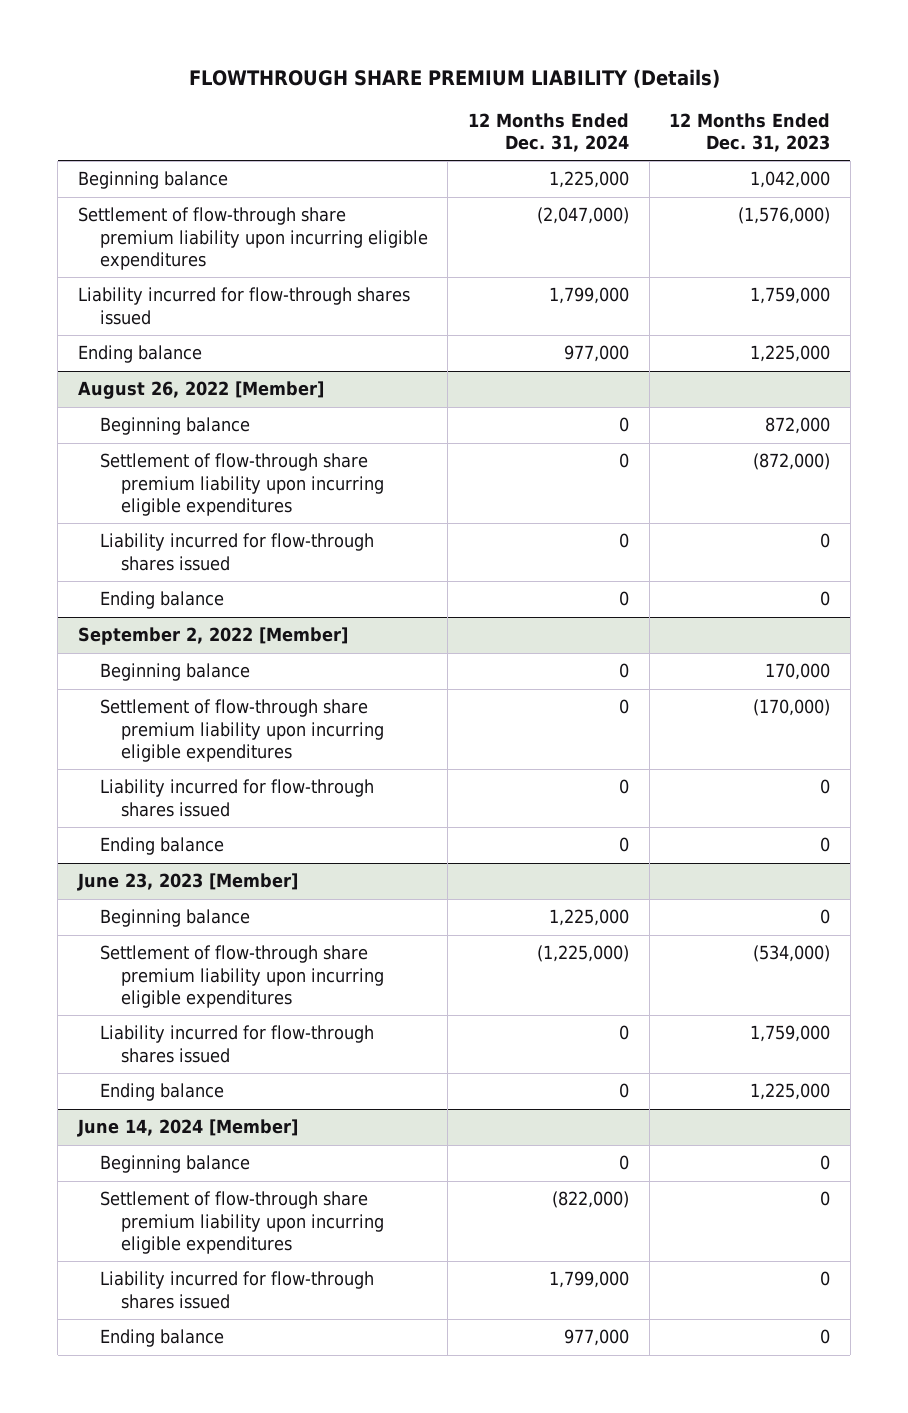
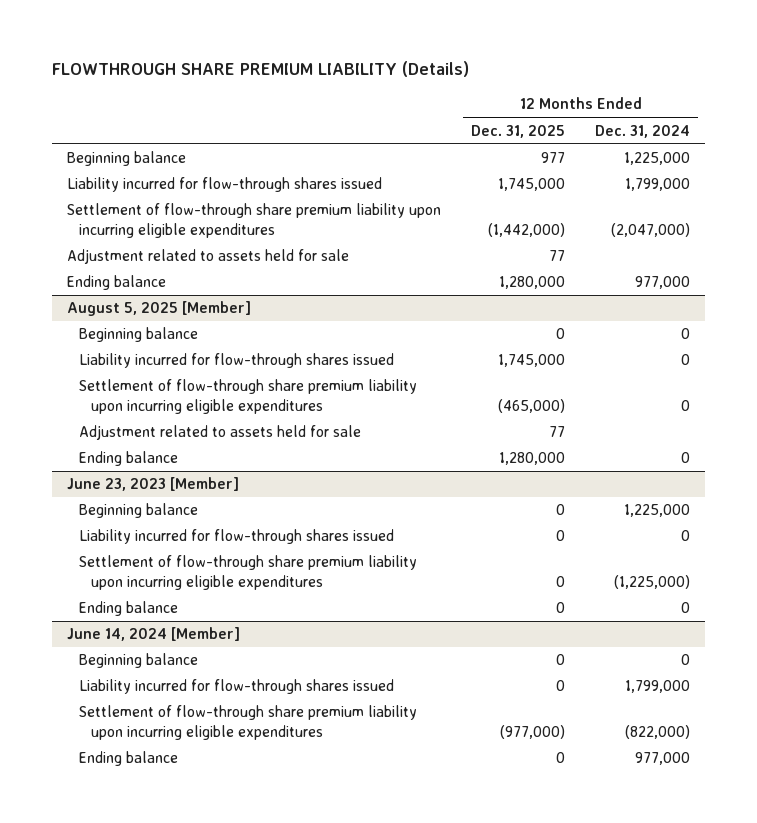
- | 12 Months Ended Dec. 31, 2024 | 12 Months Ended Dec. 31, 2023
+ | 12 Months Ended Dec. 31, 2025 | 12 Months Ended Dec. 31, 2024
moved down: Settlement of flow-through share premium liability upon incurring eligible expenditures | (1,442,000) | (2,047,000)
+ Adjustment related to assets held for sale | 77 |
- August 26, 2022 [Member]
+ August 5, 2025 [Member]
- Settlement of flow-through share premium liability upon incurring eligible expenditures | 0 | (872,000)
- Ending balance | 0 | 0
- September 2, 2022 [Member]
- Beginning balance | 0 | 170,000
- Liability incurred for flow-through shares issued | 0 | 0
+ Adjustment related to assets held for sale | 77 |
@ June 23, 2023 [Member]
moved down: Settlement of flow-through share premium liability upon incurring eligible expenditures | 0 | (1,225,000)
@ June 14, 2024 [Member]
moved down: Settlement of flow-through share premium liability upon incurring eligible expenditures | (977,000) | (822,000)

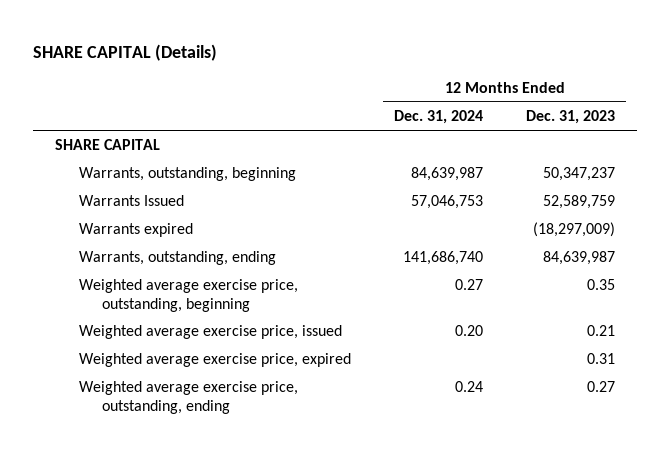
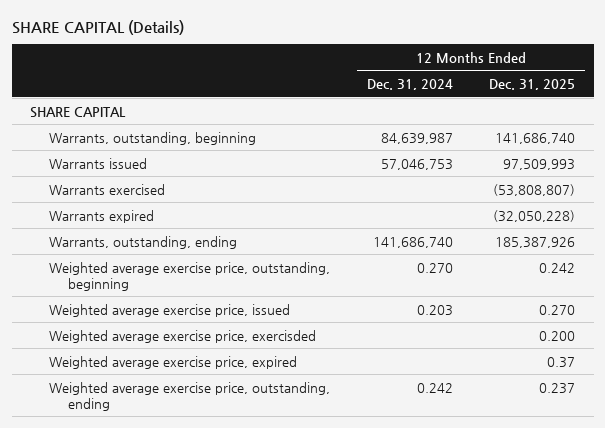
- | 12 Months Ended Dec. 31, 2024 | 12 Months Ended Dec. 31, 2023
+ | 12 Months Ended Dec. 31, 2024 | 12 Months Ended Dec. 31, 2025
- Warrants Issued | 57,046,753 | 52,589,759
+ Warrants issued | 57,046,753 | 97,509,993
+ Warrants exercised | | (53,808,807)
- Weighted average exercise price, outstanding, beginning | 0.27 | 0.35
- Weighted average exercise price, issued | 0.20 | 0.21
+ Weighted average exercise price, outstanding, beginning | 0.270 | 0.242
+ Weighted average exercise price, issued | 0.203 | 0.270
+ Weighted average exercise price, exercisded | | 0.200
- Weighted average exercise price, outstanding, ending | 0.24 | 0.27
+ Weighted average exercise price, outstanding, ending | 0.242 | 0.237

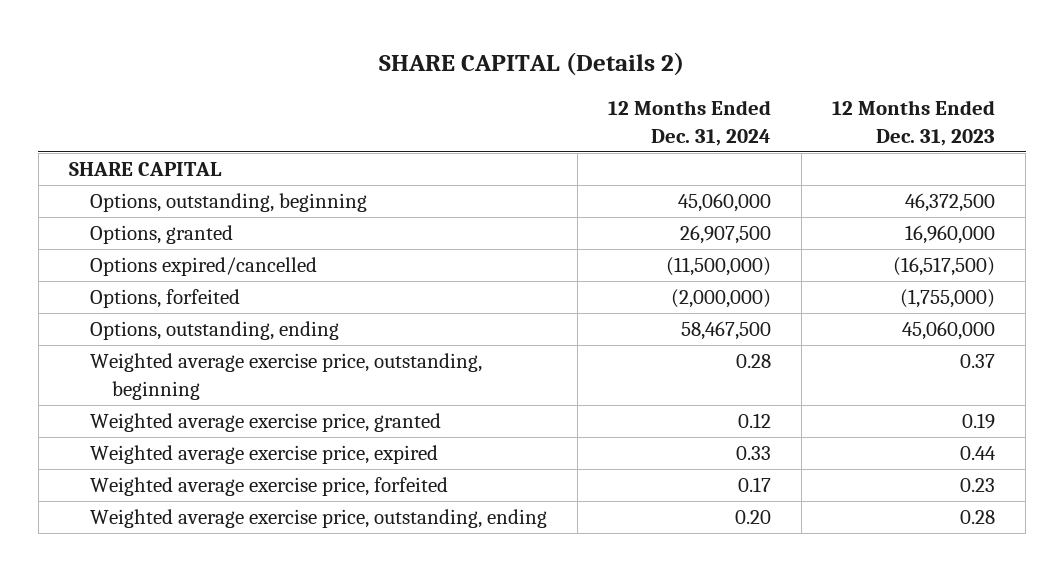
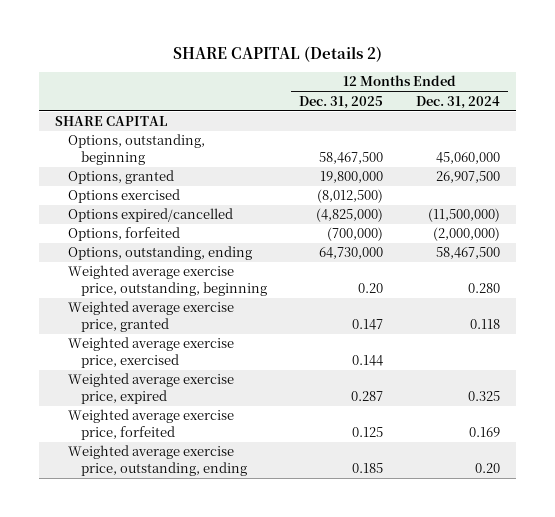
- | 12 Months Ended Dec. 31, 2024 | 12 Months Ended Dec. 31, 2023
+ | 12 Months Ended Dec. 31, 2025 | 12 Months Ended Dec. 31, 2024
+ Options exercised | (8,012,500) |
- Weighted average exercise price, outstanding, beginning | 0.28 | 0.37
- Weighted average exercise price, granted | 0.12 | 0.19
- Weighted average exercise price, expired | 0.33 | 0.44
- Weighted average exercise price, forfeited | 0.17 | 0.23
+ Weighted average exercise price, outstanding, beginning | 0.20 | 0.280
+ Weighted average exercise price, granted | 0.147 | 0.118
+ Weighted average exercise price, exercised | 0.144 |
+ Weighted average exercise price, expired | 0.287 | 0.325
+ Weighted average exercise price, forfeited | 0.125 | 0.169

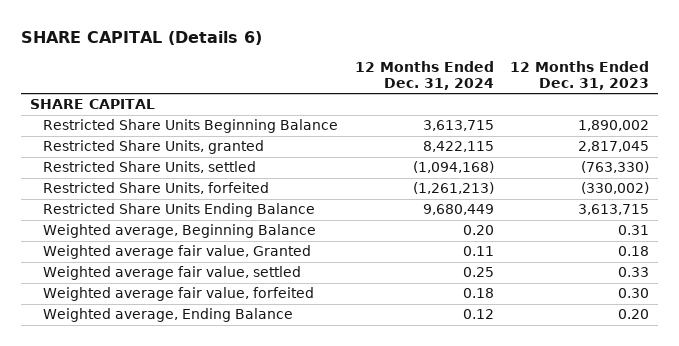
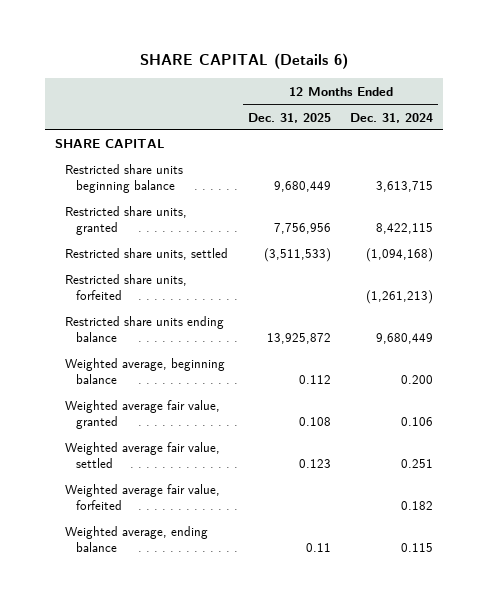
- | 12 Months Ended Dec. 31, 2024 | 12 Months Ended Dec. 31, 2023
+ | 12 Months Ended Dec. 31, 2025 | 12 Months Ended Dec. 31, 2024
- Restricted Share Units Beginning Balance | 3,613,715 | 1,890,002
- Restricted Share Units, granted | 8,422,115 | 2,817,045
- Restricted Share Units, settled | (1,094,168) | (763,330)
- Restricted Share Units, forfeited | (1,261,213) | (330,002)
- Restricted Share Units Ending Balance | 9,680,449 | 3,613,715
- Weighted average, Beginning Balance | 0.20 | 0.31
- Weighted average fair value, Granted | 0.11 | 0.18
- Weighted average fair value, settled | 0.25 | 0.33
- Weighted average fair value, forfeited | 0.18 | 0.30
- Weighted average, Ending Balance | 0.12 | 0.20
+ Restricted share units beginning balance | 9,680,449 | 3,613,715
+ Restricted share units, granted | 7,756,956 | 8,422,115
+ Restricted share units, settled | (3,511,533) | (1,094,168)
+ Restricted share units, forfeited | | (1,261,213)
+ Restricted share units ending balance | 13,925,872 | 9,680,449
+ Weighted average, beginning balance | 0.112 | 0.200
+ Weighted average fair value, granted | 0.108 | 0.106
+ Weighted average fair value, settled | 0.123 | 0.251
+ Weighted average fair value, forfeited | | 0.182
+ Weighted average, ending balance | 0.11 | 0.115

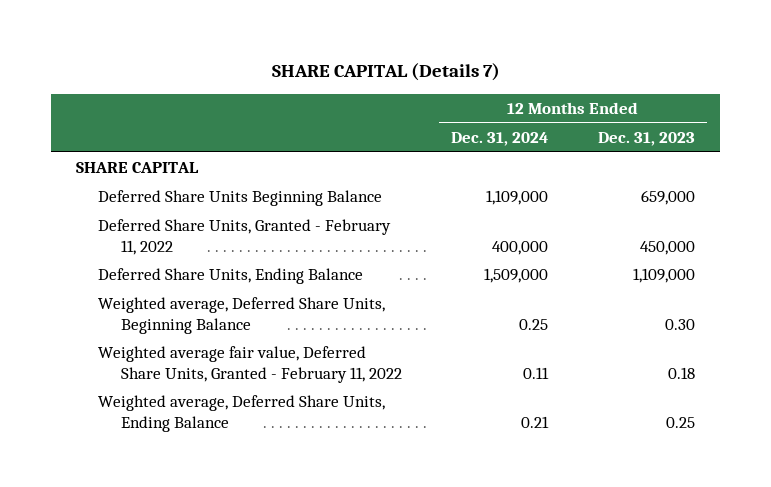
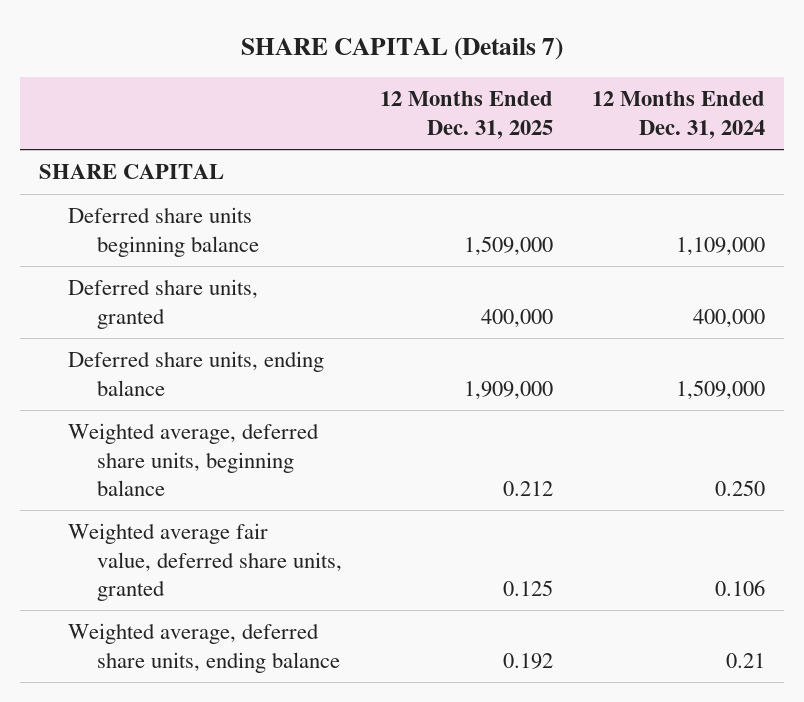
- | 12 Months Ended Dec. 31, 2024 | 12 Months Ended Dec. 31, 2023
+ | 12 Months Ended Dec. 31, 2025 | 12 Months Ended Dec. 31, 2024
- Deferred Share Units Beginning Balance | 1,109,000 | 659,000
- Deferred Share Units, Granted - February 11, 2022 | 400,000 | 450,000
- Deferred Share Units, Ending Balance | 1,509,000 | 1,109,000
- Weighted average, Deferred Share Units, Beginning Balance | 0.25 | 0.30
- Weighted average fair value, Deferred Share Units, Granted - February 11, 2022 | 0.11 | 0.18
- Weighted average, Deferred Share Units, Ending Balance | 0.21 | 0.25
+ Deferred share units beginning balance | 1,509,000 | 1,109,000
+ Deferred share units, granted | 400,000 | 400,000
+ Deferred share units, ending balance | 1,909,000 | 1,509,000
+ Weighted average, deferred share units, beginning balance | 0.212 | 0.250
+ Weighted average fair value, deferred share units, granted | 0.125 | 0.106
+ Weighted average, deferred share units, ending balance | 0.192 | 0.21

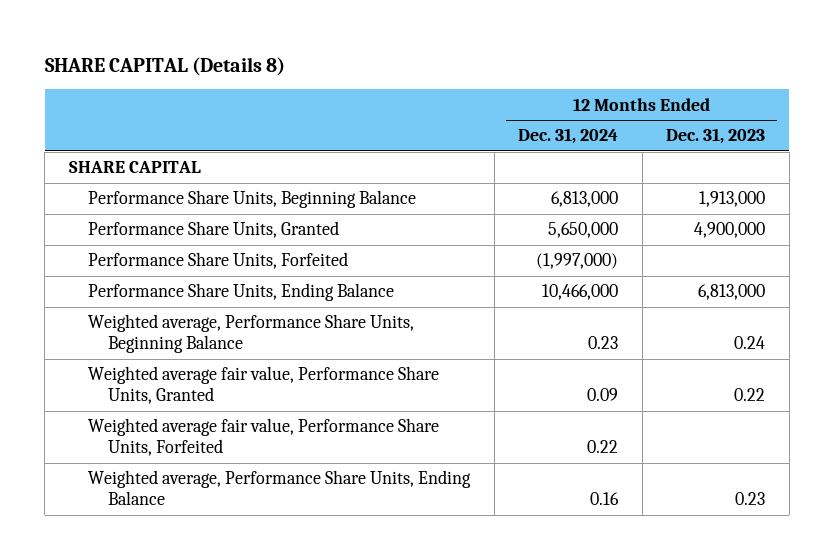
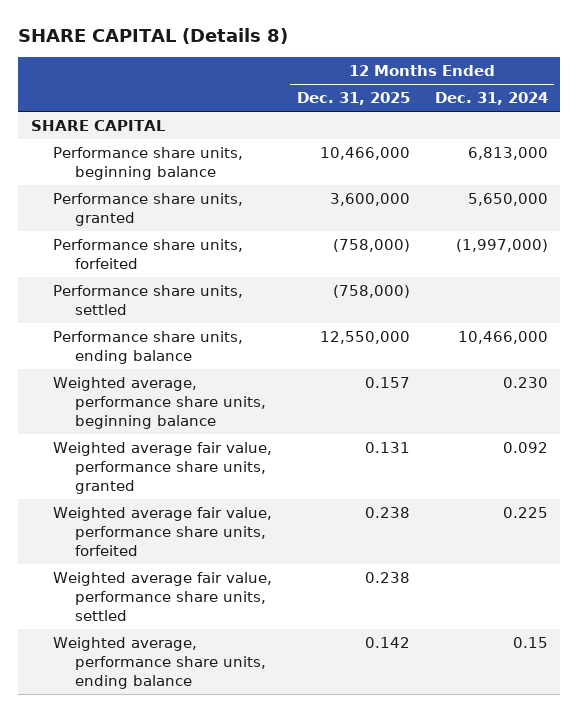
- | 12 Months Ended Dec. 31, 2024 | 12 Months Ended Dec. 31, 2023
+ | 12 Months Ended Dec. 31, 2025 | 12 Months Ended Dec. 31, 2024
- Performance Share Units, Beginning Balance | 6,813,000 | 1,913,000
- Performance Share Units, Granted | 5,650,000 | 4,900,000
- Performance Share Units, Forfeited | (1,997,000) |
- Performance Share Units, Ending Balance | 10,466,000 | 6,813,000
- Weighted average, Performance Share Units, Beginning Balance | 0.23 | 0.24
- Weighted average fair value, Performance Share Units, Granted | 0.09 | 0.22
- Weighted average fair value, Performance Share Units, Forfeited | 0.22 |
- Weighted average, Performance Share Units, Ending Balance | 0.16 | 0.23
+ Performance share units, beginning balance | 10,466,000 | 6,813,000
+ Performance share units, granted | 3,600,000 | 5,650,000
+ Performance share units, forfeited | (758,000) | (1,997,000)
+ Performance share units, settled | (758,000) |
+ Performance share units, ending balance | 12,550,000 | 10,466,000
+ Weighted average, performance share units, beginning balance | 0.157 | 0.230
+ Weighted average fair value, performance share units, granted | 0.131 | 0.092
+ Weighted average fair value, performance share units, forfeited | 0.238 | 0.225
+ Weighted average fair value, performance share units, settled | 0.238 |
+ Weighted average, performance share units, ending balance | 0.142 | 0.15

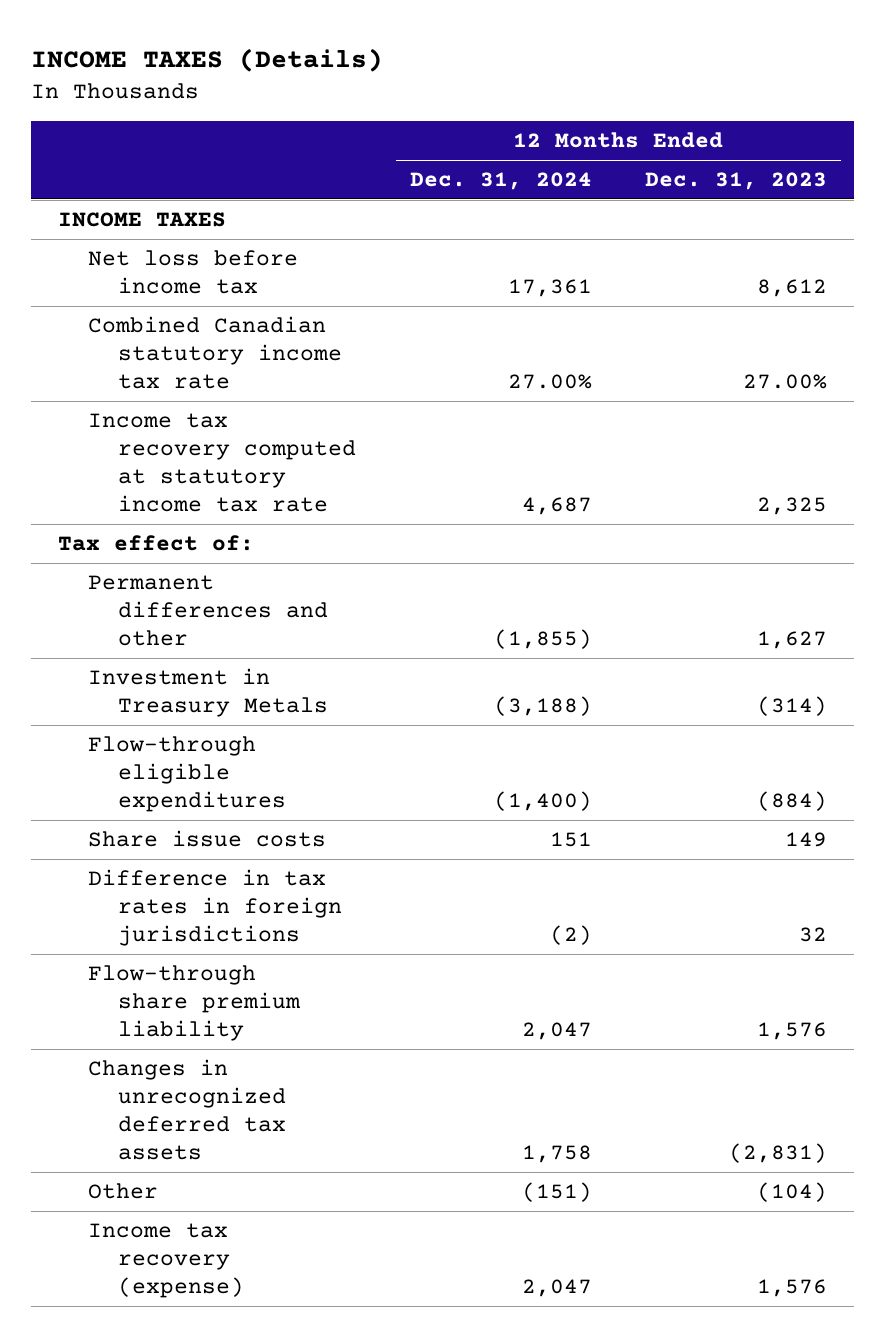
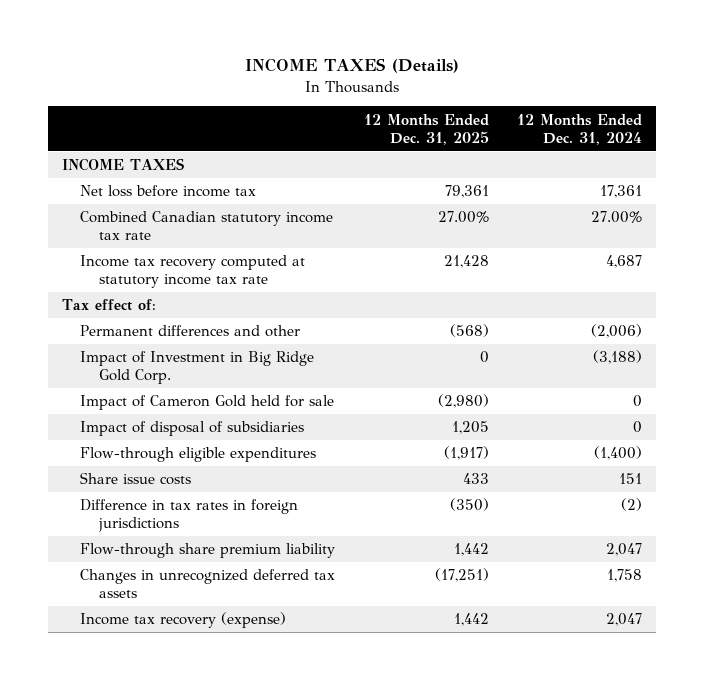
- | 12 Months Ended Dec. 31, 2024 | 12 Months Ended Dec. 31, 2023
+ | 12 Months Ended Dec. 31, 2025 | 12 Months Ended Dec. 31, 2024
- Permanent differences and other | (1,855) | 1,627
- Investment in Treasury Metals | (3,188) | (314)
+ Permanent differences and other | (568) | (2,006)
+ Impact of Investment in Big Ridge Gold Corp. | 0 | (3,188)
+ Impact of Cameron Gold held for sale | (2,980) | 0
+ Impact of disposal of subsidiaries | 1,205 | 0
- Other | (151) | (104)

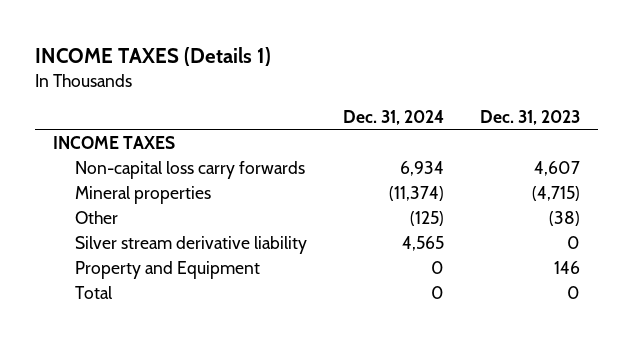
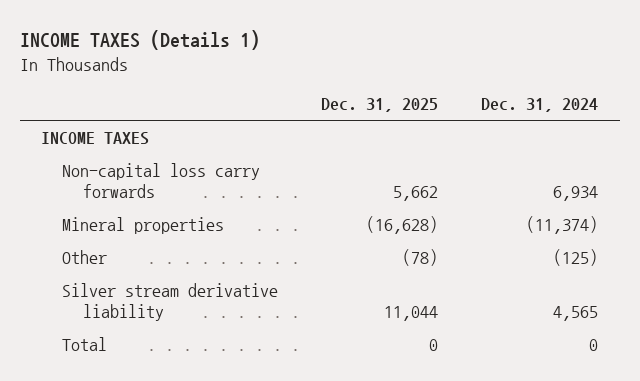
- | Dec. 31, 2024 | Dec. 31, 2023
+ | Dec. 31, 2025 | Dec. 31, 2024
- Property and Equipment | 0 | 146

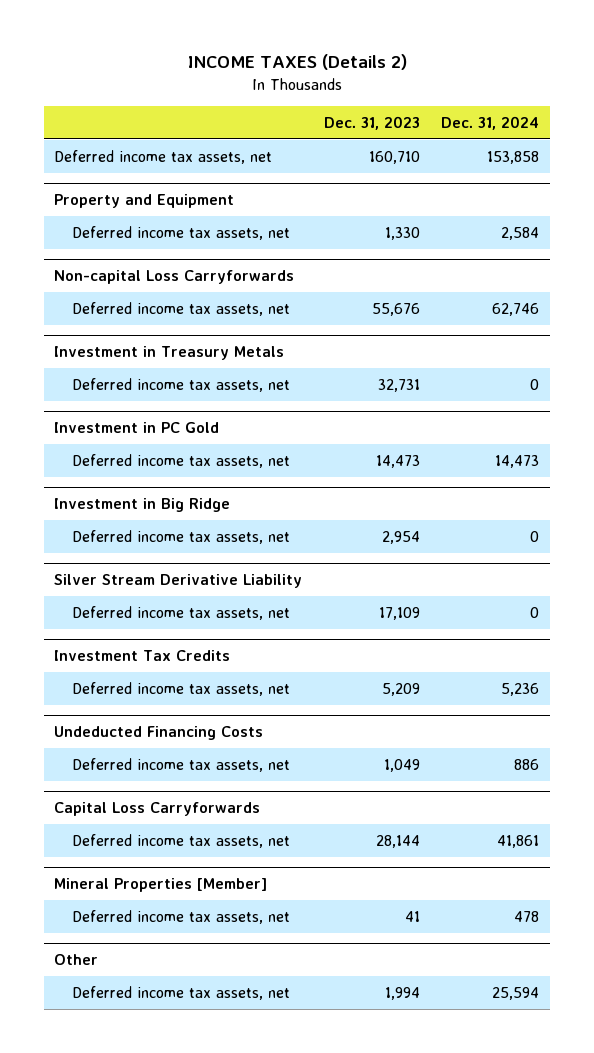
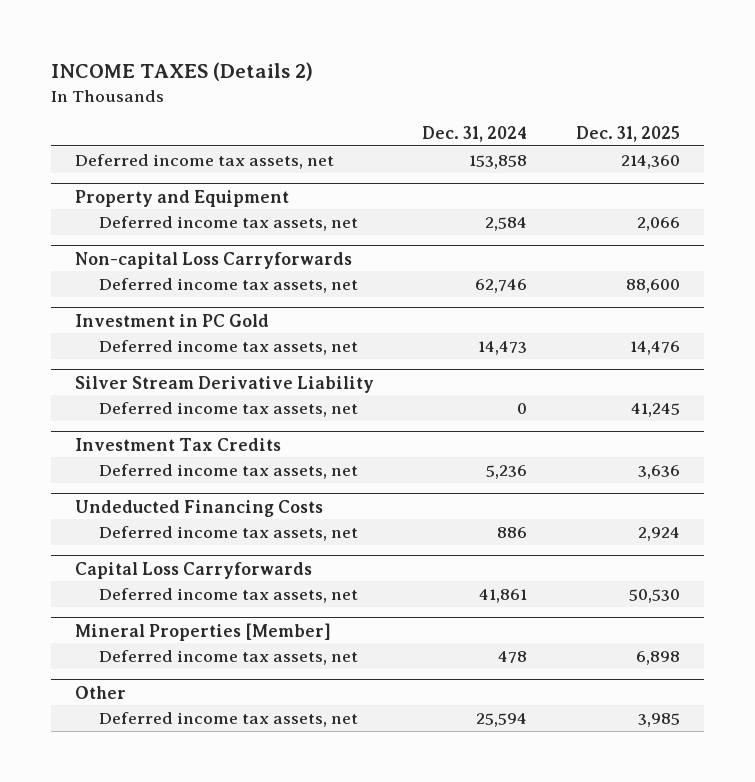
- | Dec. 31, 2023 | Dec. 31, 2024
+ | Dec. 31, 2024 | Dec. 31, 2025
- Investment in Treasury Metals
- Deferred income tax assets, net | 32,731 | 0
- Investment in Big Ridge
- Deferred income tax assets, net | 2,954 | 0

